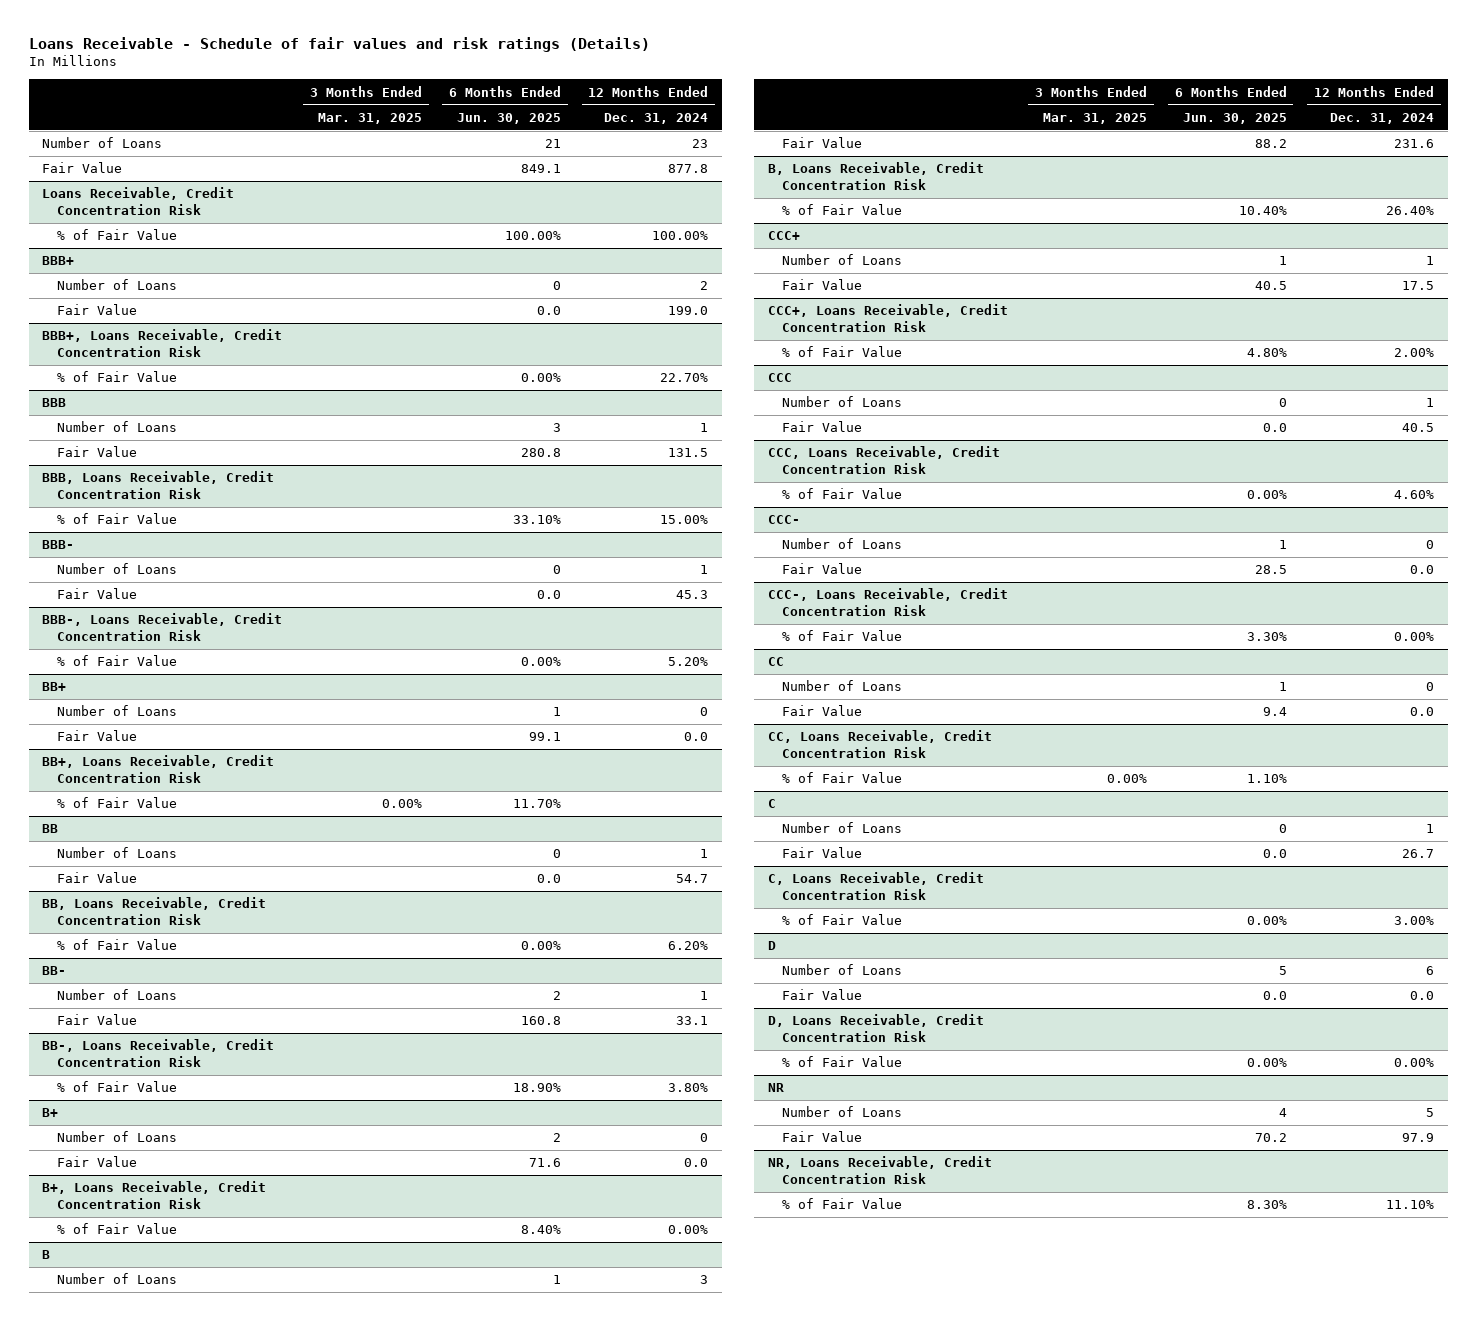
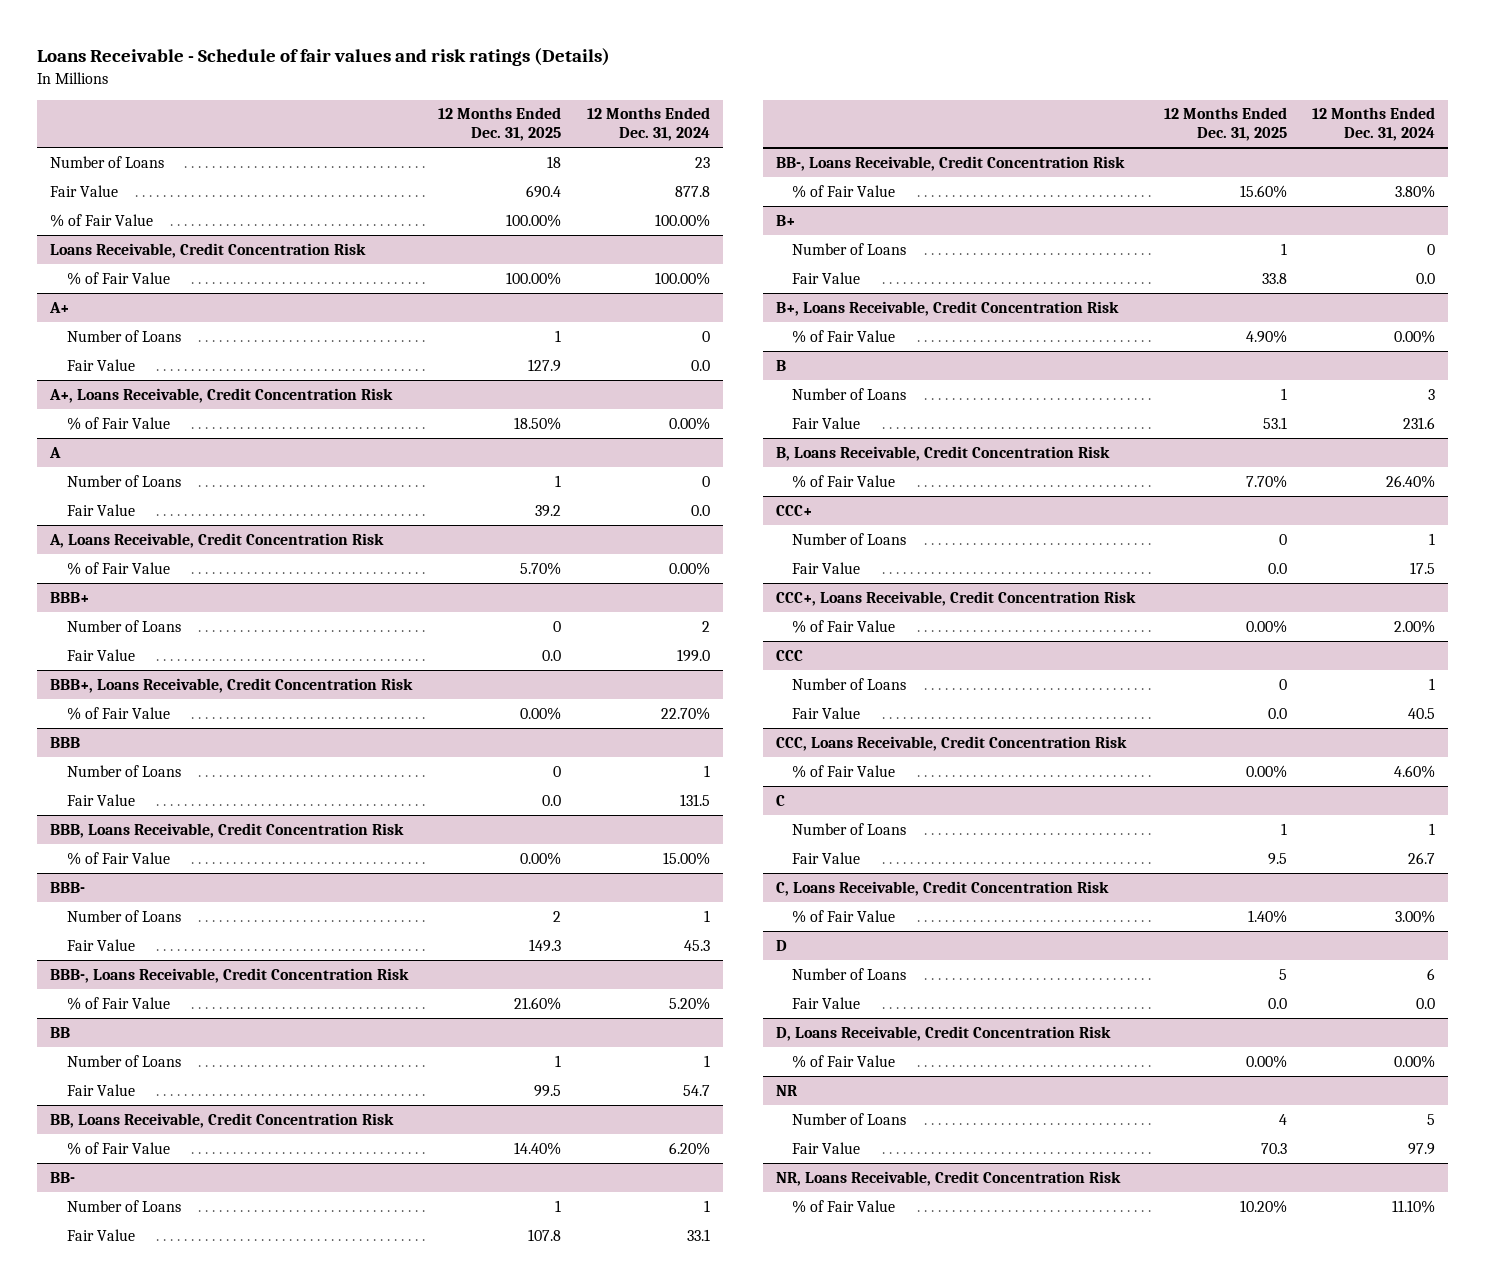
- | 3 Months Ended Mar. 31, 2025 | 6 Months Ended Jun. 30, 2025 | 12 Months Ended Dec. 31, 2024
+ | 12 Months Ended Dec. 31, 2025 | 12 Months Ended Dec. 31, 2024
+ % of Fair Value | 100.00% | 100.00%
+ A+
+ Number of Loans | 1 | 0
+ Fair Value | 127.9 | 0.0
+ A+, Loans Receivable, Credit Concentration Risk
+ % of Fair Value | 18.50% | 0.00%
+ A
+ Number of Loans | 1 | 0
+ Fair Value | 39.2 | 0.0
+ A, Loans Receivable, Credit Concentration Risk
+ % of Fair Value | 5.70% | 0.00%
- BB+
- Number of Loans | | 1 | 0
- Fair Value | | 99.1 | 0.0
- BB+, Loans Receivable, Credit Concentration Risk
- % of Fair Value | 0.00% | 11.70% |
- CCC-
- Number of Loans | | 1 | 0
- Fair Value | | 28.5 | 0.0
- CCC-, Loans Receivable, Credit Concentration Risk
- % of Fair Value | | 3.30% | 0.00%
- CC
- Number of Loans | | 1 | 0
- Fair Value | | 9.4 | 0.0
- CC, Loans Receivable, Credit Concentration Risk
- % of Fair Value | 0.00% | 1.10% |

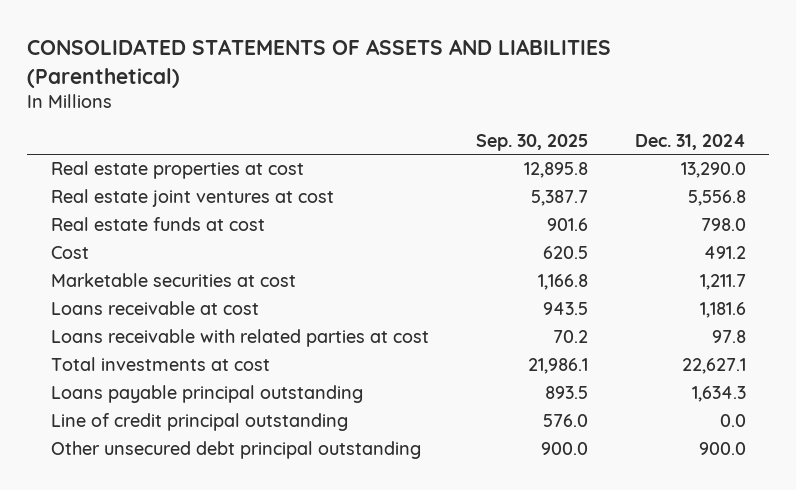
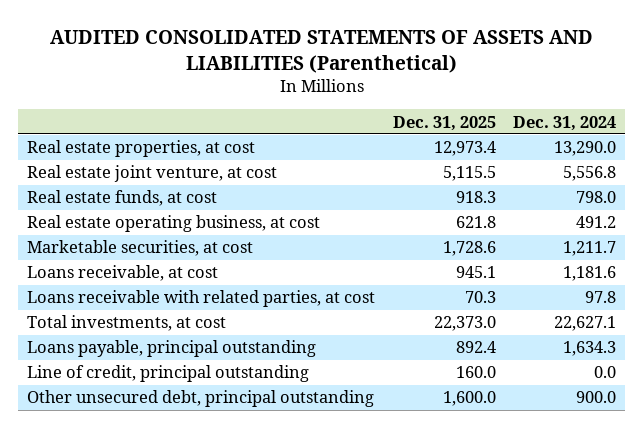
- CONSOLIDATED STATEMENTS OF ASSETS AND LIABILITIES (Parenthetical)
+ AUDITED CONSOLIDATED STATEMENTS OF ASSETS AND LIABILITIES (Parenthetical)
- | Sep. 30, 2025 | Dec. 31, 2024
+ | Dec. 31, 2025 | Dec. 31, 2024
- Real estate properties at cost | 12,895.8 | 13,290.0
- Real estate joint ventures at cost | 5,387.7 | 5,556.8
- Real estate funds at cost | 901.6 | 798.0
- Cost | 620.5 | 491.2
- Marketable securities at cost | 1,166.8 | 1,211.7
- Loans receivable at cost | 943.5 | 1,181.6
- Loans receivable with related parties at cost | 70.2 | 97.8
- Total investments at cost | 21,986.1 | 22,627.1
- Loans payable principal outstanding | 893.5 | 1,634.3
- Line of credit principal outstanding | 576.0 | 0.0
- Other unsecured debt principal outstanding | 900.0 | 900.0
+ Real estate properties, at cost | 12,973.4 | 13,290.0
+ Real estate joint venture, at cost | 5,115.5 | 5,556.8
+ Real estate funds, at cost | 918.3 | 798.0
+ Real estate operating business, at cost | 621.8 | 491.2
+ Marketable securities, at cost | 1,728.6 | 1,211.7
+ Loans receivable, at cost | 945.1 | 1,181.6
+ Loans receivable with related parties, at cost | 70.3 | 97.8
+ Total investments, at cost | 22,373.0 | 22,627.1
+ Loans payable, principal outstanding | 892.4 | 1,634.3
+ Line of credit, principal outstanding | 160.0 | 0.0
+ Other unsecured debt, principal outstanding | 1,600.0 | 900.0

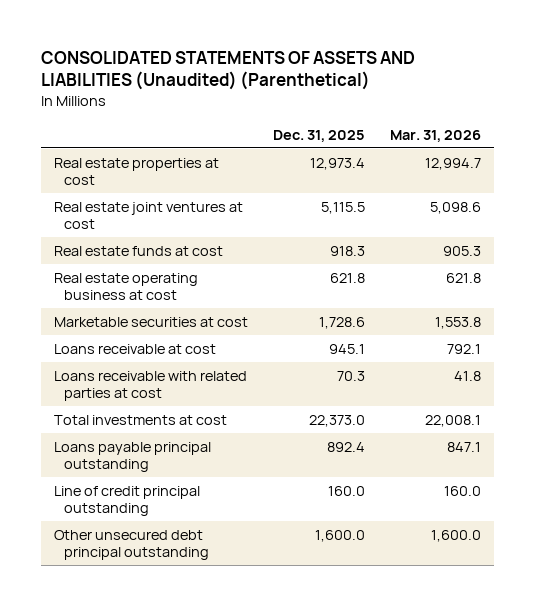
- AUDITED CONSOLIDATED STATEMENTS OF ASSETS AND LIABILITIES (Parenthetical)
+ CONSOLIDATED STATEMENTS OF ASSETS AND LIABILITIES (Unaudited) (Parenthetical)
- | Dec. 31, 2025 | Dec. 31, 2024
+ | Dec. 31, 2025 | Mar. 31, 2026
- Real estate properties, at cost | 12,973.4 | 13,290.0
- Real estate joint venture, at cost | 5,115.5 | 5,556.8
- Real estate funds, at cost | 918.3 | 798.0
- Real estate operating business, at cost | 621.8 | 491.2
- Marketable securities, at cost | 1,728.6 | 1,211.7
- Loans receivable, at cost | 945.1 | 1,181.6
- Loans receivable with related parties, at cost | 70.3 | 97.8
- Total investments, at cost | 22,373.0 | 22,627.1
- Loans payable, principal outstanding | 892.4 | 1,634.3
- Line of credit, principal outstanding | 160.0 | 0.0
- Other unsecured debt, principal outstanding | 1,600.0 | 900.0
+ Real estate properties at cost | 12,973.4 | 12,994.7
+ Real estate joint ventures at cost | 5,115.5 | 5,098.6
+ Real estate funds at cost | 918.3 | 905.3
+ Real estate operating business at cost | 621.8 | 621.8
+ Marketable securities at cost | 1,728.6 | 1,553.8
+ Loans receivable at cost | 945.1 | 792.1
+ Loans receivable with related parties at cost | 70.3 | 41.8
+ Total investments at cost | 22,373.0 | 22,008.1
+ Loans payable principal outstanding | 892.4 | 847.1
+ Line of credit principal outstanding | 160.0 | 160.0
+ Other unsecured debt principal outstanding | 1,600.0 | 1,600.0

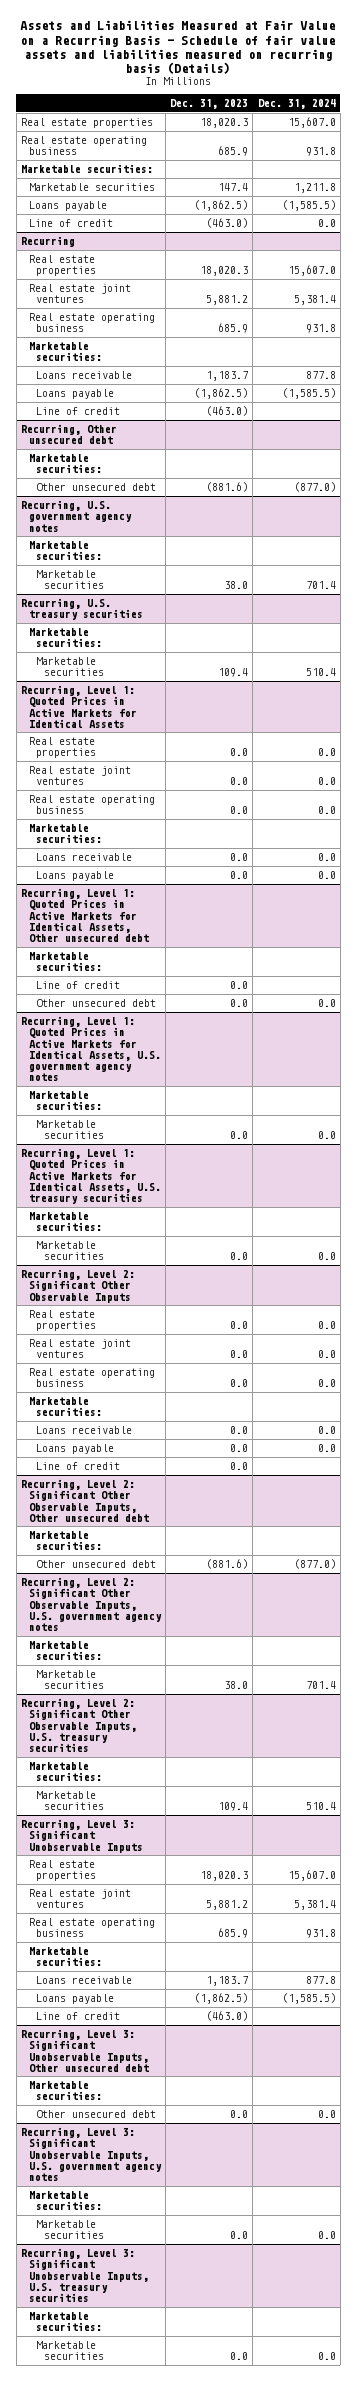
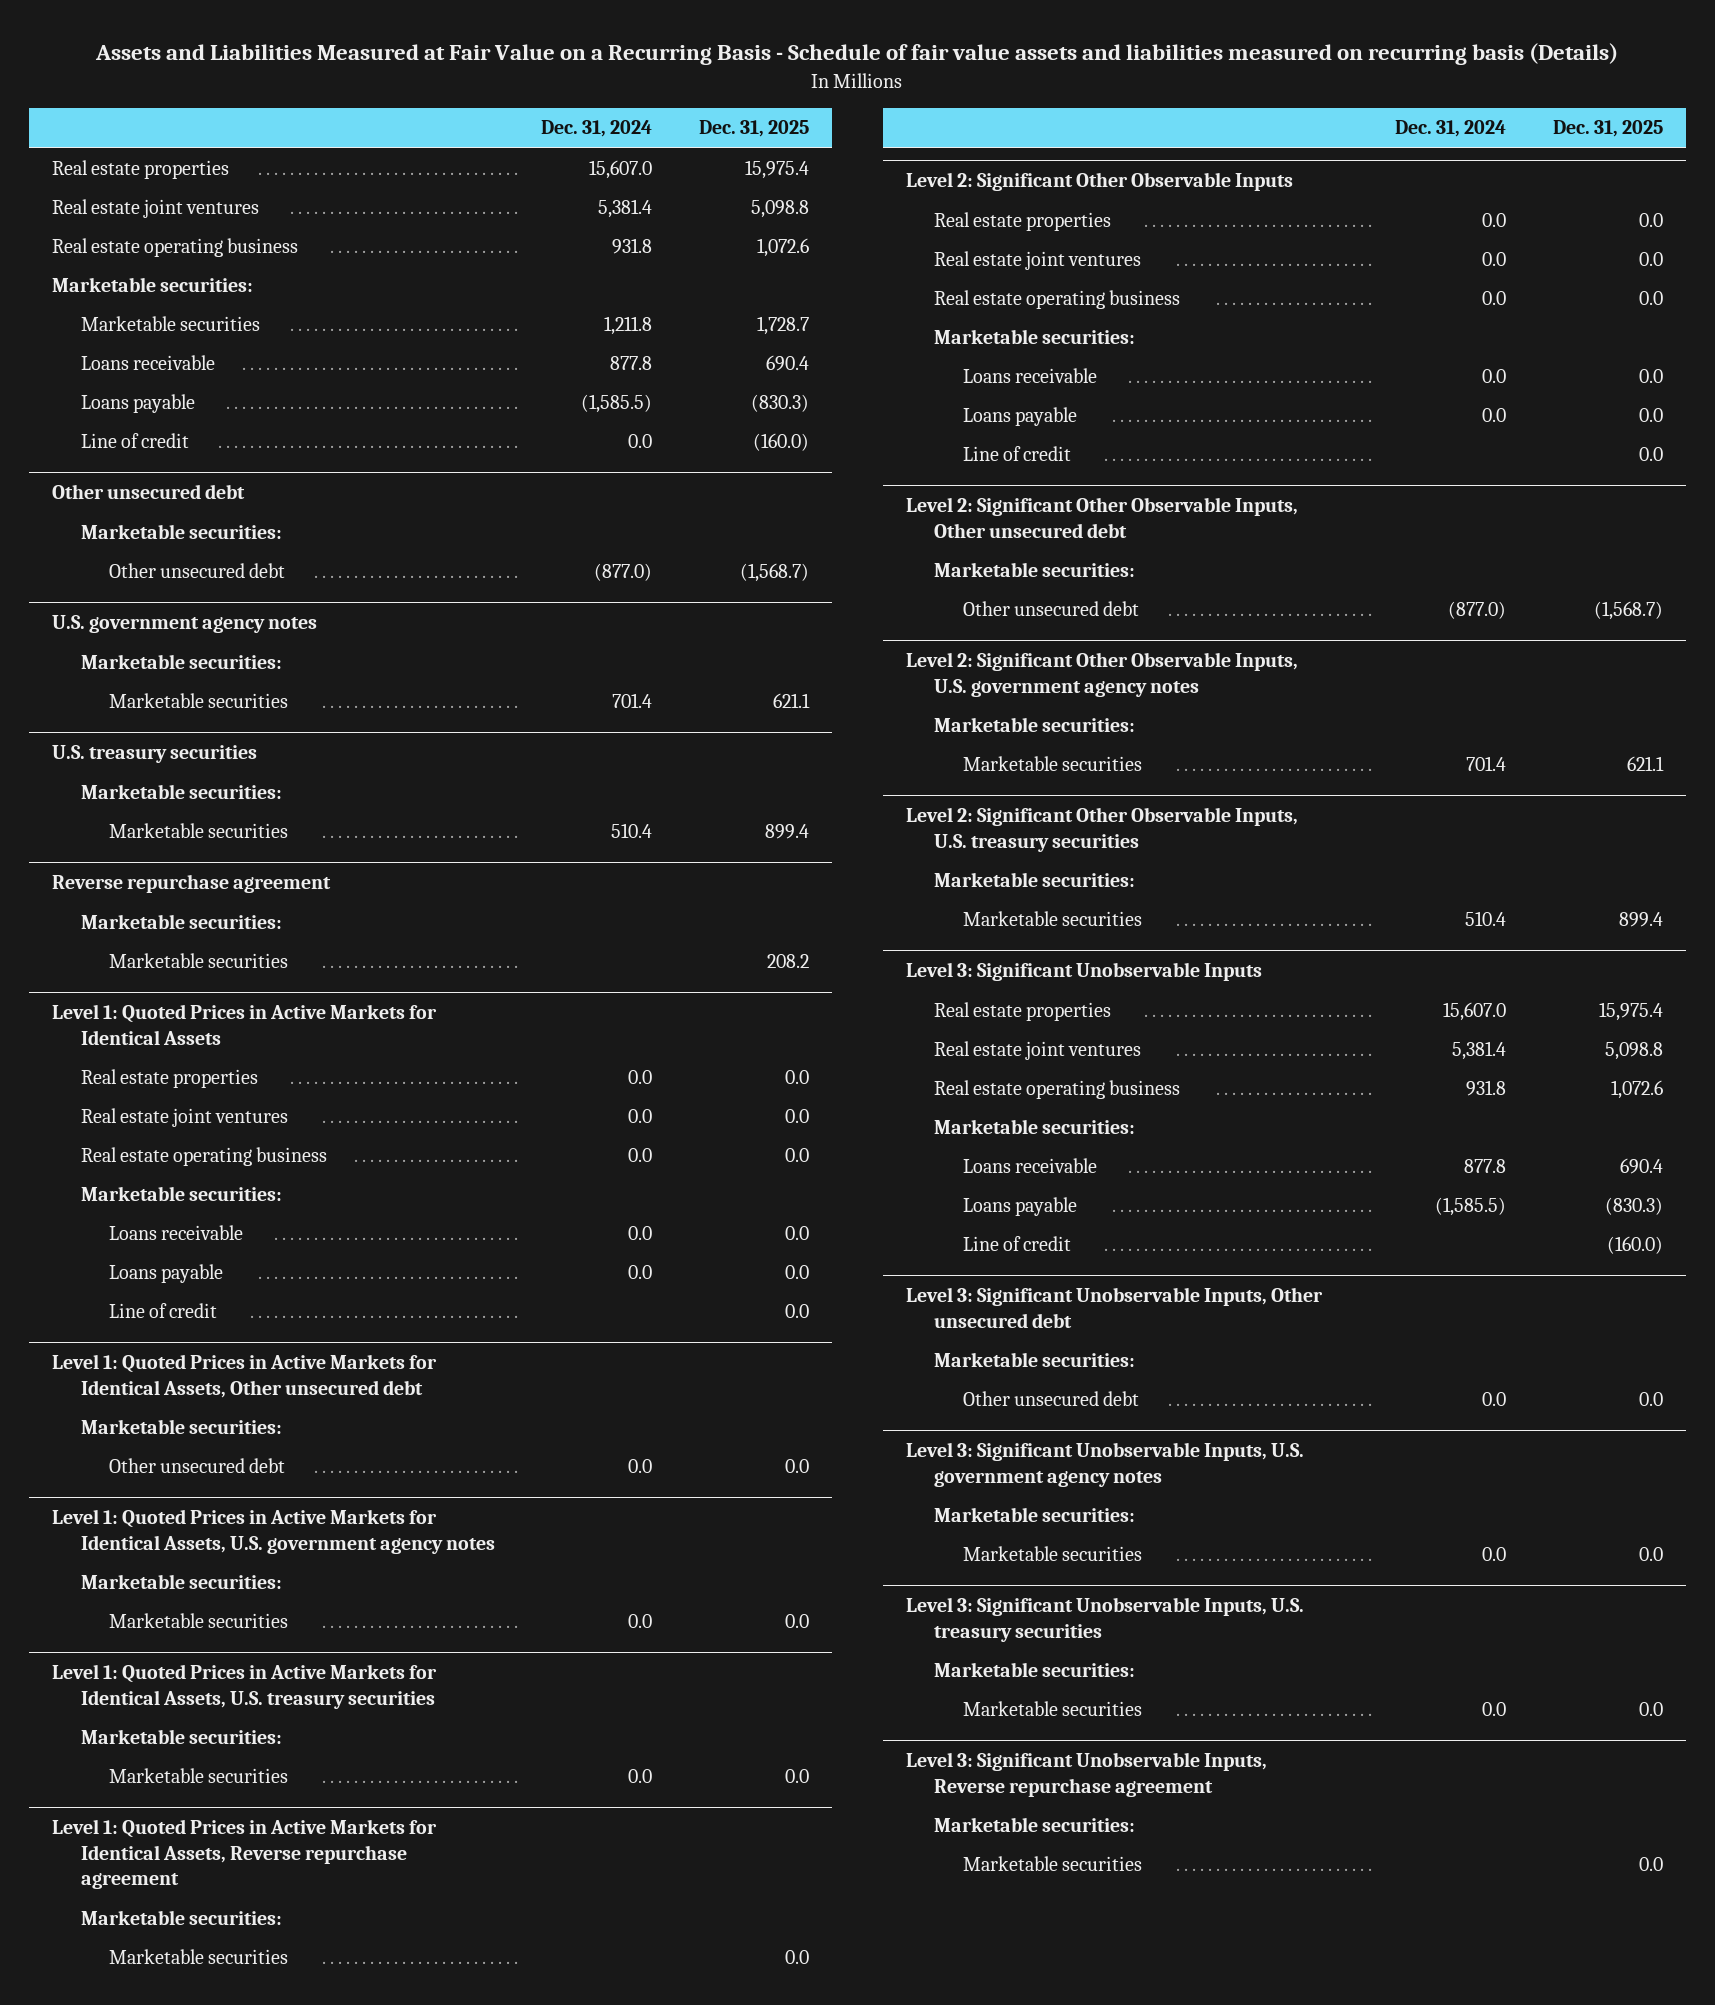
- | Dec. 31, 2023 | Dec. 31, 2024
+ | Dec. 31, 2024 | Dec. 31, 2025
- Real estate operating business | 685.9 | 931.8
- Marketable securities:
- Loans payable | (1,862.5) | (1,585.5)
- Recurring
- Real estate properties | 18,020.3 | 15,607.0
moved down: Marketable securities | 1,211.8 | 1,728.7
- Line of credit | (463.0) |
- Recurring, Other unsecured debt
moved down: Line of credit | 0.0 | (160.0)
+ Other unsecured debt
- Recurring, U.S. government agency notes
+ U.S. government agency notes
- Recurring, U.S. treasury securities
+ U.S. treasury securities
- Recurring, Level 1: Quoted Prices in Active Markets for Identical Assets
+ Reverse repurchase agreement
+ Marketable securities:
+ Marketable securities | | 208.2
+ Level 1: Quoted Prices in Active Markets for Identical Assets
- Recurring, Level 1: Quoted Prices in Active Markets for Identical Assets, Other unsecured debt
- Marketable securities:
+ Level 1: Quoted Prices in Active Markets for Identical Assets, Other unsecured debt
+ Marketable securities:
- Recurring, Level 1: Quoted Prices in Active Markets for Identical Assets, U.S. government agency notes
+ Level 1: Quoted Prices in Active Markets for Identical Assets, U.S. government agency notes
- Recurring, Level 1: Quoted Prices in Active Markets for Identical Assets, U.S. treasury securities
+ Level 1: Quoted Prices in Active Markets for Identical Assets, U.S. treasury securities
- Recurring, Level 2: Significant Other Observable Inputs
+ Level 1: Quoted Prices in Active Markets for Identical Assets, Reverse repurchase agreement
+ Marketable securities:
+ Marketable securities | | 0.0
+ Level 2: Significant Other Observable Inputs
- Recurring, Level 2: Significant Other Observable Inputs, Other unsecured debt
+ Level 2: Significant Other Observable Inputs, Other unsecured debt
- Recurring, Level 2: Significant Other Observable Inputs, U.S. government agency notes
+ Level 2: Significant Other Observable Inputs, U.S. government agency notes
- Recurring, Level 2: Significant Other Observable Inputs, U.S. treasury securities
+ Level 2: Significant Other Observable Inputs, U.S. treasury securities
- Recurring, Level 3: Significant Unobservable Inputs
+ Level 3: Significant Unobservable Inputs
- Recurring, Level 3: Significant Unobservable Inputs, Other unsecured debt
+ Level 3: Significant Unobservable Inputs, Other unsecured debt
- Recurring, Level 3: Significant Unobservable Inputs, U.S. government agency notes
+ Level 3: Significant Unobservable Inputs, U.S. government agency notes
- Recurring, Level 3: Significant Unobservable Inputs, U.S. treasury securities
+ Level 3: Significant Unobservable Inputs, U.S. treasury securities
+ Level 3: Significant Unobservable Inputs, Reverse repurchase agreement
+ Marketable securities:
+ Marketable securities | | 0.0

